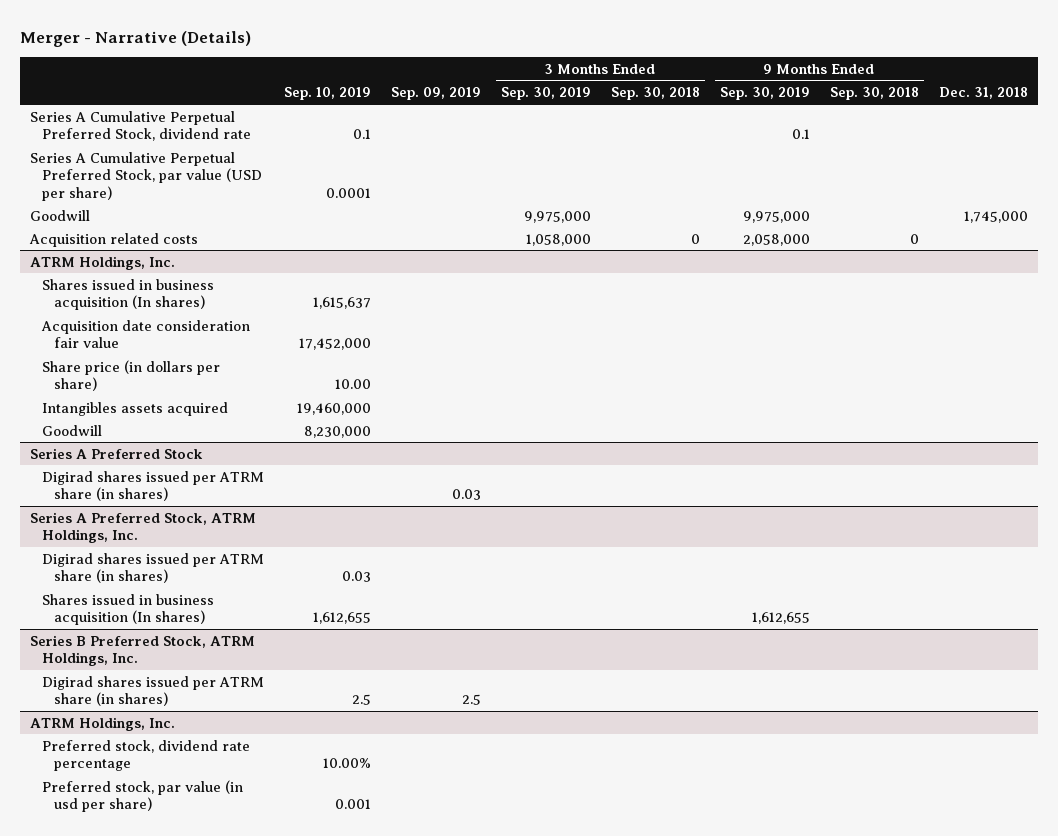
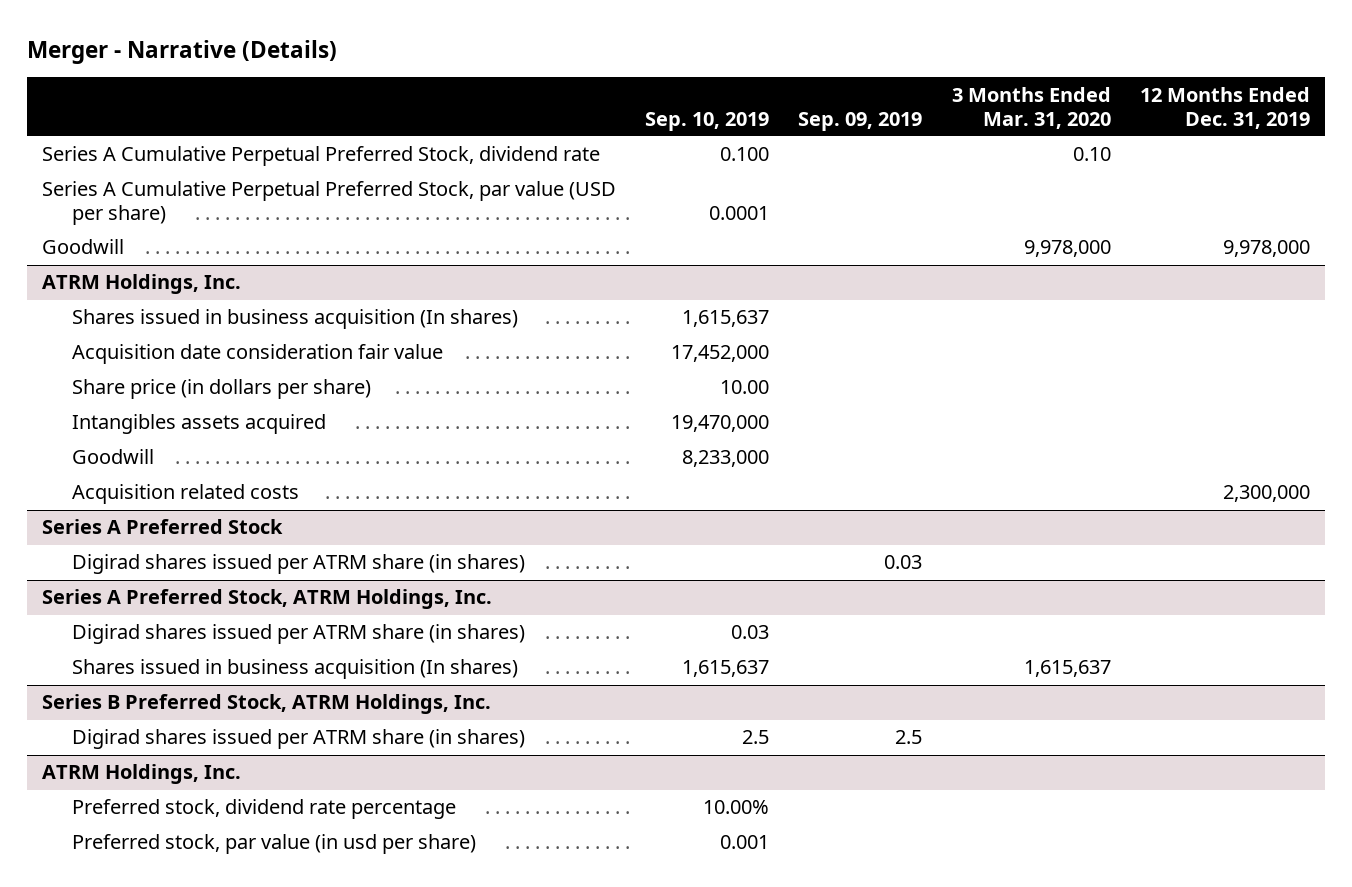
- | Sep. 10, 2019 | Sep. 09, 2019 | 3 Months Ended Sep. 30, 2019 | 3 Months Ended Sep. 30, 2018 | 9 Months Ended Sep. 30, 2019 | 9 Months Ended Sep. 30, 2018 | Dec. 31, 2018
+ | Sep. 10, 2019 | Sep. 09, 2019 | 3 Months Ended Mar. 31, 2020 | 12 Months Ended Dec. 31, 2019
- Series A Cumulative Perpetual Preferred Stock, dividend rate | 0.1 | | | | 0.1 | |
+ Series A Cumulative Perpetual Preferred Stock, dividend rate | 0.100 | | 0.10 |
- Acquisition related costs | | | 1,058,000 | 0 | 2,058,000 | 0 |
@ ATRM Holdings, Inc.
- Intangibles assets acquired | 19,460,000 | | | | | |
- Goodwill | 8,230,000 | | | | | |
+ Intangibles assets acquired | 19,470,000 | | |
+ Goodwill | 8,233,000 | | |
+ Acquisition related costs | | | | 2,300,000
@ Series A Preferred Stock, ATRM Holdings, Inc.
- Shares issued in business acquisition (In shares) | 1,612,655 | | | | 1,612,655 | |
+ Shares issued in business acquisition (In shares) | 1,615,637 | | 1,615,637 |

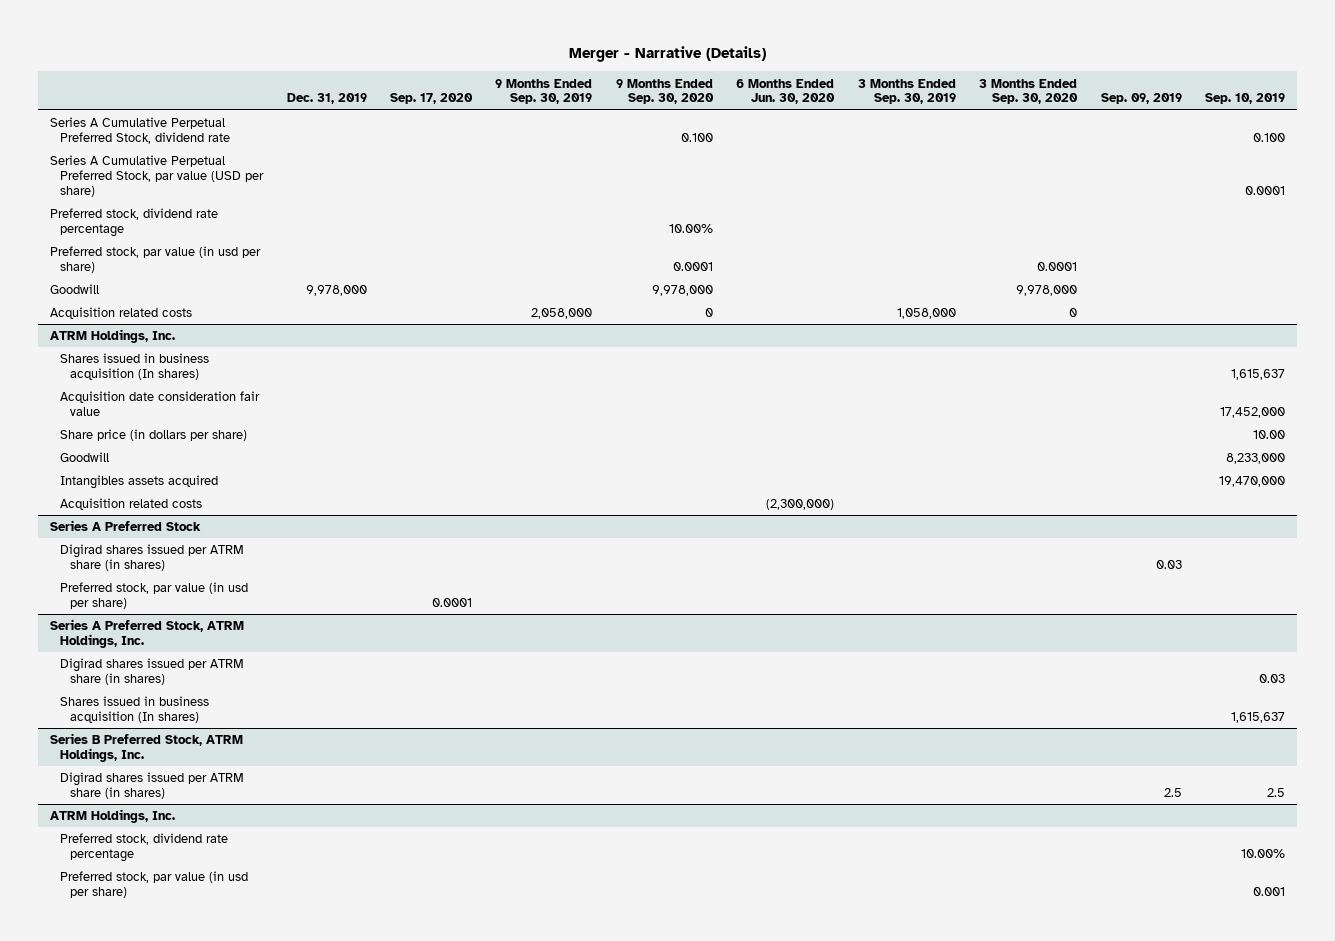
- | Sep. 10, 2019 | Sep. 09, 2019 | 3 Months Ended Mar. 31, 2020 | 12 Months Ended Dec. 31, 2019
+ | Dec. 31, 2019 | Sep. 17, 2020 | 9 Months Ended Sep. 30, 2019 | 9 Months Ended Sep. 30, 2020 | 6 Months Ended Jun. 30, 2020 | 3 Months Ended Sep. 30, 2019 | 3 Months Ended Sep. 30, 2020 | Sep. 09, 2019 | Sep. 10, 2019
+ Preferred stock, dividend rate percentage | | | | 10.00% | | | | |
+ Preferred stock, par value (in usd per share) | | | | 0.0001 | | | 0.0001 | |
+ Acquisition related costs | | | 2,058,000 | 0 | | 1,058,000 | 0 | |
@ ATRM Holdings, Inc.
moved down: Intangibles assets acquired | | | | | | | | | 19,470,000
@ Series A Preferred Stock
+ Preferred stock, par value (in usd per share) | | 0.0001 | | | | | | |

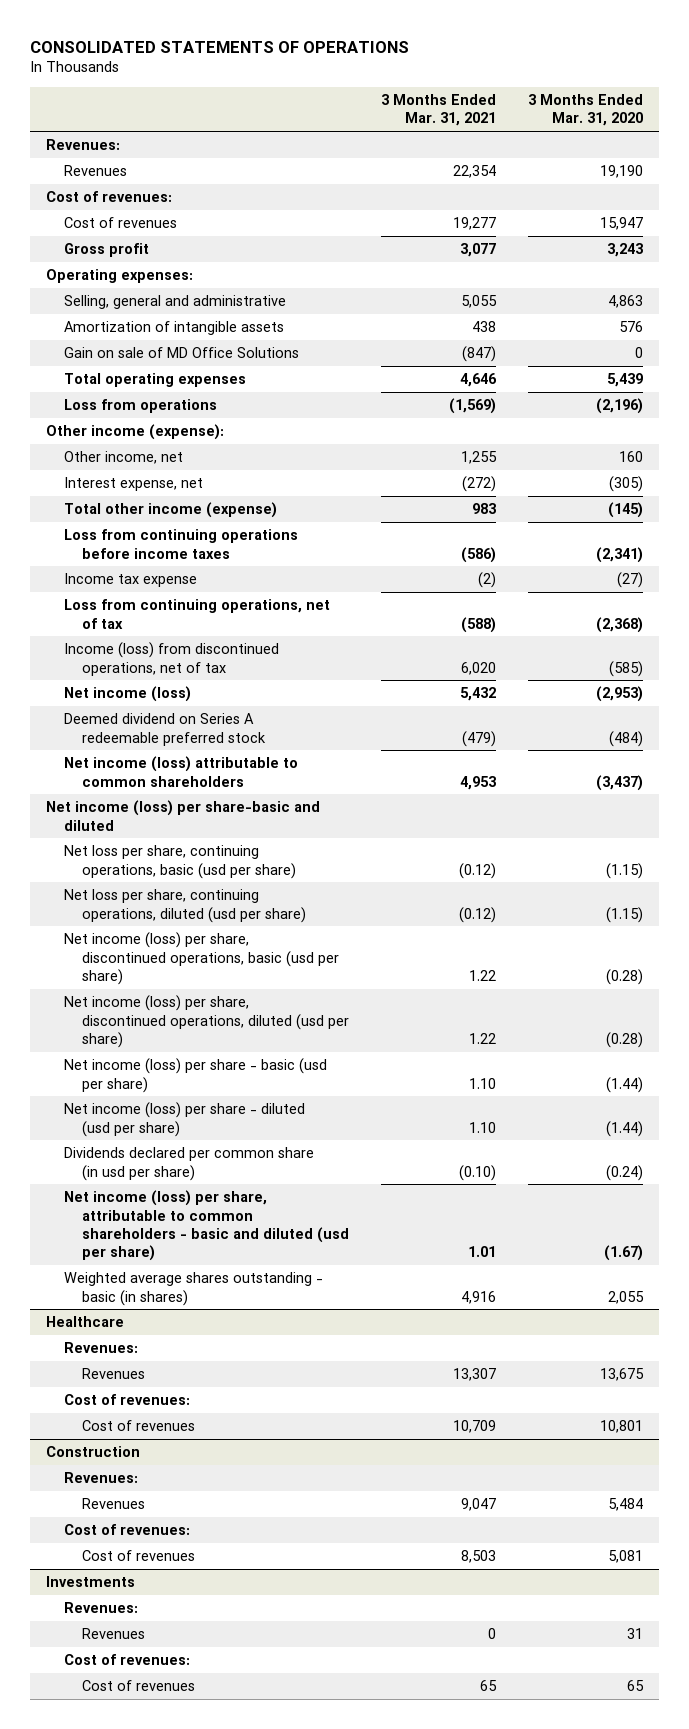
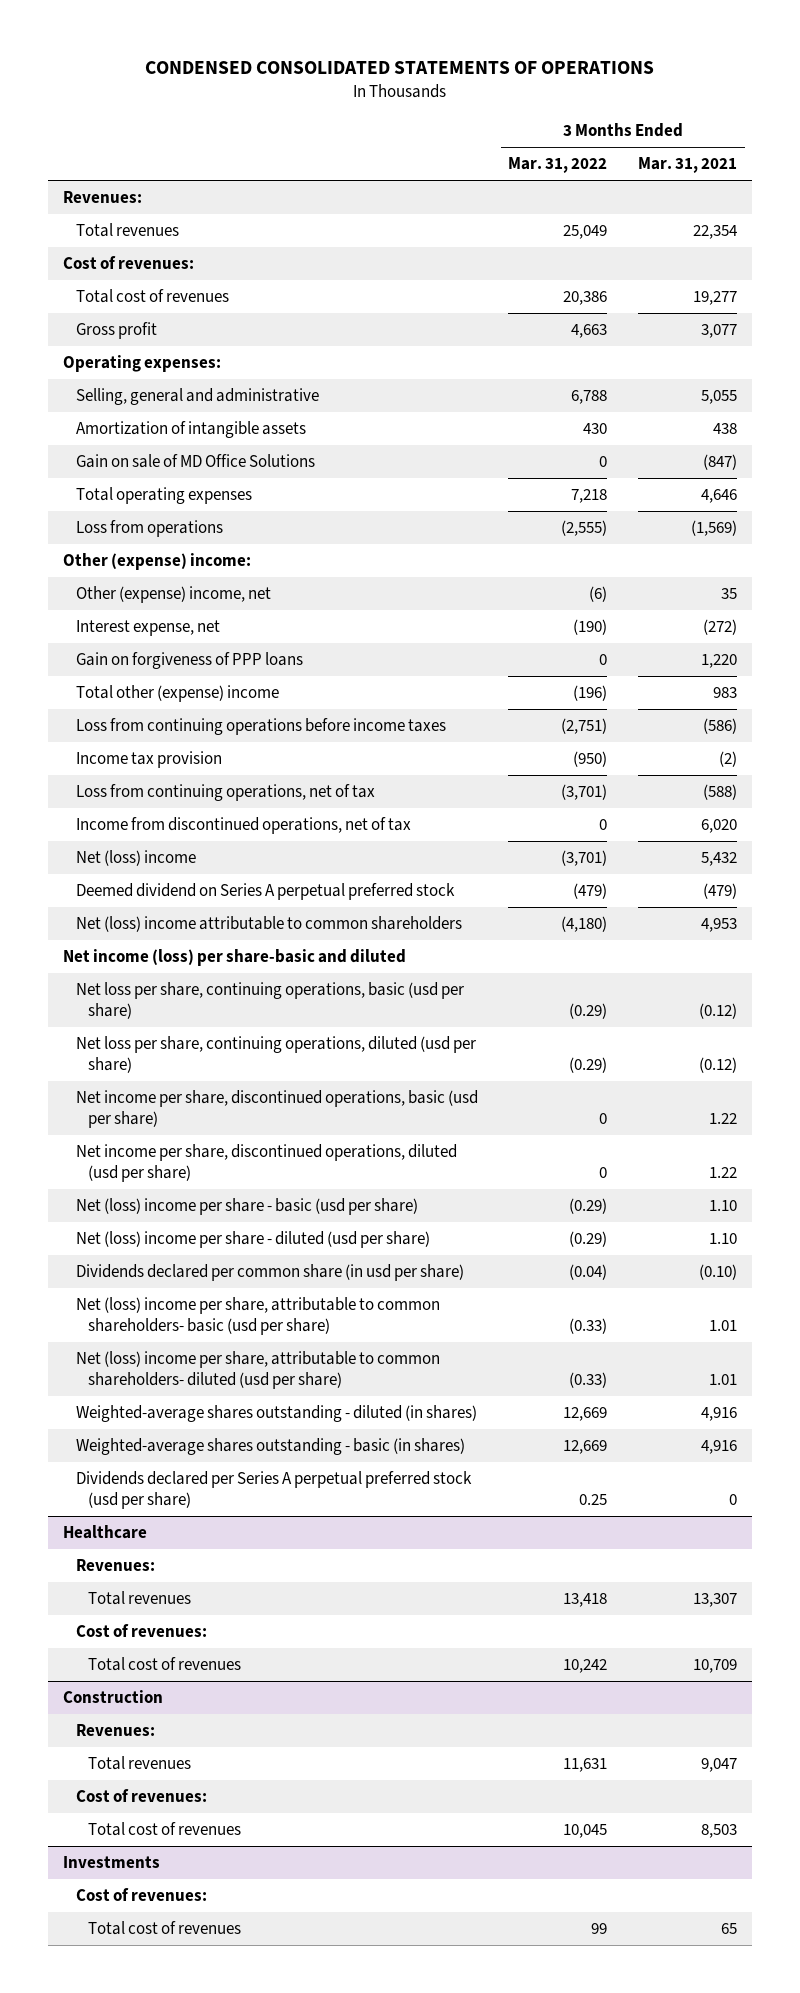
- CONSOLIDATED STATEMENTS OF OPERATIONS
+ CONDENSED CONSOLIDATED STATEMENTS OF OPERATIONS
- | 3 Months Ended Mar. 31, 2021 | 3 Months Ended Mar. 31, 2020
+ | 3 Months Ended Mar. 31, 2022 | 3 Months Ended Mar. 31, 2021
- Revenues | 22,354 | 19,190
+ Total revenues | 25,049 | 22,354
- Cost of revenues | 19,277 | 15,947
+ Total cost of revenues | 20,386 | 19,277
- Other income (expense):
- Other income, net | 1,255 | 160
+ Other (expense) income:
+ Other (expense) income, net | (6) | 35
- Total other income (expense) | 983 | (145)
+ Gain on forgiveness of PPP loans | 0 | 1,220
+ Total other (expense) income | (196) | 983
- Income tax expense | (2) | (27)
+ Income tax provision | (950) | (2)
- Income (loss) from discontinued operations, net of tax | 6,020 | (585)
- Net income (loss) | 5,432 | (2,953)
- Deemed dividend on Series A redeemable preferred stock | (479) | (484)
- Net income (loss) attributable to common shareholders | 4,953 | (3,437)
+ Income from discontinued operations, net of tax | 0 | 6,020
+ Net (loss) income | (3,701) | 5,432
+ Deemed dividend on Series A perpetual preferred stock | (479) | (479)
+ Net (loss) income attributable to common shareholders | (4,180) | 4,953
- Net income (loss) per share, discontinued operations, basic (usd per share) | 1.22 | (0.28)
- Net income (loss) per share, discontinued operations, diluted (usd per share) | 1.22 | (0.28)
- Net income (loss) per share - basic (usd per share) | 1.10 | (1.44)
- Net income (loss) per share - diluted (usd per share) | 1.10 | (1.44)
+ Net income per share, discontinued operations, basic (usd per share) | 0 | 1.22
+ Net income per share, discontinued operations, diluted (usd per share) | 0 | 1.22
+ Net (loss) income per share - basic (usd per share) | (0.29) | 1.10
+ Net (loss) income per share - diluted (usd per share) | (0.29) | 1.10
- Net income (loss) per share, attributable to common shareholders - basic and diluted (usd per share) | 1.01 | (1.67)
- Weighted average shares outstanding - basic (in shares) | 4,916 | 2,055
+ Net (loss) income per share, attributable to common shareholders- basic (usd per share) | (0.33) | 1.01
+ Net (loss) income per share, attributable to common shareholders- diluted (usd per share) | (0.33) | 1.01
+ Weighted-average shares outstanding - diluted (in shares) | 12,669 | 4,916
+ Weighted-average shares outstanding - basic (in shares) | 12,669 | 4,916
+ Dividends declared per Series A perpetual preferred stock (usd per share) | 0.25 | 0
@ Healthcare
- Revenues | 13,307 | 13,675
+ Total revenues | 13,418 | 13,307
- Cost of revenues | 10,709 | 10,801
+ Total cost of revenues | 10,242 | 10,709
@ Construction
- Revenues | 9,047 | 5,484
+ Total revenues | 11,631 | 9,047
- Cost of revenues | 8,503 | 5,081
+ Total cost of revenues | 10,045 | 8,503
@ Investments
- Revenues:
- Revenues | 0 | 31
- Cost of revenues | 65 | 65
+ Total cost of revenues | 99 | 65

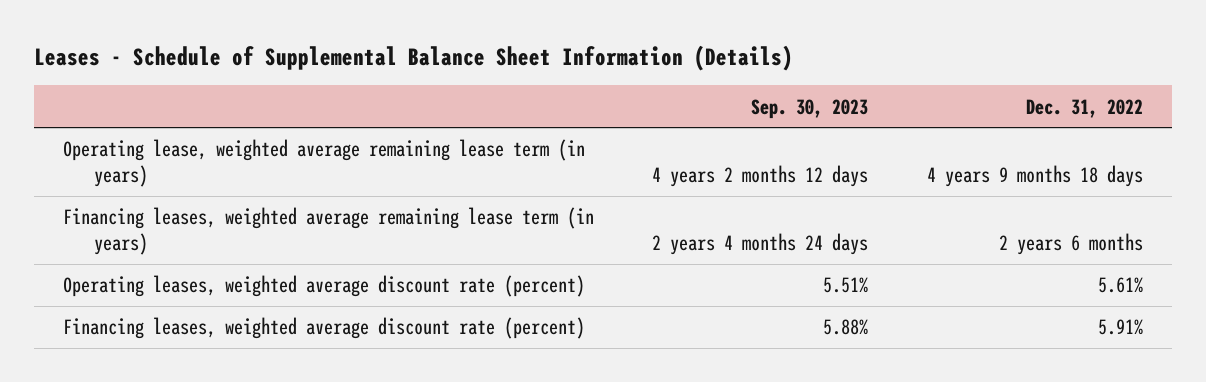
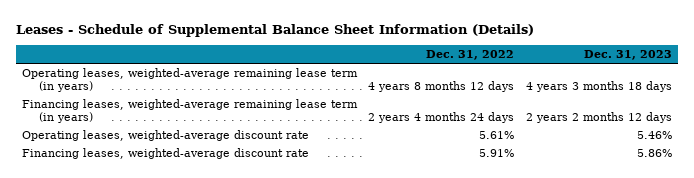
- | Sep. 30, 2023 | Dec. 31, 2022
+ | Dec. 31, 2022 | Dec. 31, 2023
- Operating lease, weighted average remaining lease term (in years) | 4 years 2 months 12 days | 4 years 9 months 18 days
- Financing leases, weighted average remaining lease term (in years) | 2 years 4 months 24 days | 2 years 6 months
- Operating leases, weighted average discount rate (percent) | 5.51% | 5.61%
- Financing leases, weighted average discount rate (percent) | 5.88% | 5.91%
+ Operating leases, weighted-average remaining lease term (in years) | 4 years 8 months 12 days | 4 years 3 months 18 days
+ Financing leases, weighted-average remaining lease term (in years) | 2 years 4 months 24 days | 2 years 2 months 12 days
+ Operating leases, weighted-average discount rate | 5.61% | 5.46%
+ Financing leases, weighted-average discount rate | 5.91% | 5.86%

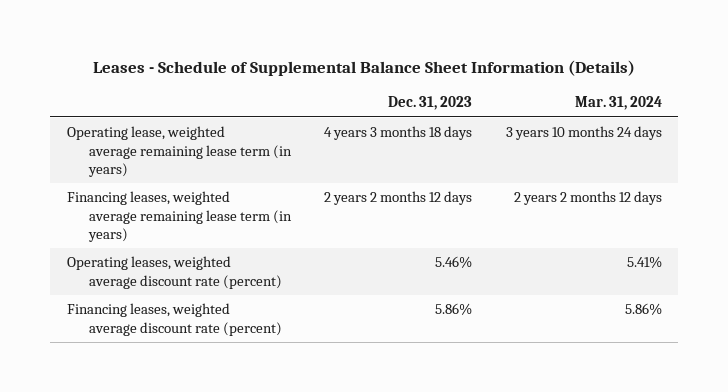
- | Dec. 31, 2022 | Dec. 31, 2023
+ | Dec. 31, 2023 | Mar. 31, 2024
- Operating leases, weighted-average remaining lease term (in years) | 4 years 8 months 12 days | 4 years 3 months 18 days
- Financing leases, weighted-average remaining lease term (in years) | 2 years 4 months 24 days | 2 years 2 months 12 days
- Operating leases, weighted-average discount rate | 5.61% | 5.46%
- Financing leases, weighted-average discount rate | 5.91% | 5.86%
+ Operating lease, weighted average remaining lease term (in years) | 4 years 3 months 18 days | 3 years 10 months 24 days
+ Financing leases, weighted average remaining lease term (in years) | 2 years 2 months 12 days | 2 years 2 months 12 days
+ Operating leases, weighted average discount rate (percent) | 5.46% | 5.41%
+ Financing leases, weighted average discount rate (percent) | 5.86% | 5.86%

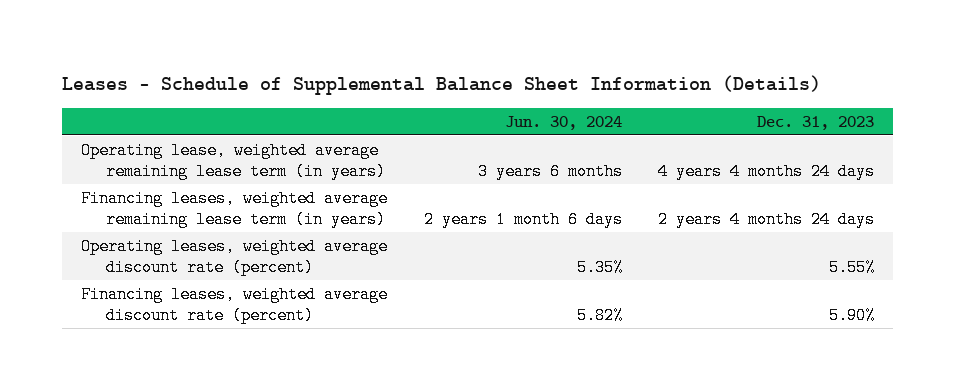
- | Dec. 31, 2023 | Mar. 31, 2024
+ | Jun. 30, 2024 | Dec. 31, 2023
- Operating lease, weighted average remaining lease term (in years) | 4 years 3 months 18 days | 3 years 10 months 24 days
- Financing leases, weighted average remaining lease term (in years) | 2 years 2 months 12 days | 2 years 2 months 12 days
- Operating leases, weighted average discount rate (percent) | 5.46% | 5.41%
- Financing leases, weighted average discount rate (percent) | 5.86% | 5.86%
+ Operating lease, weighted average remaining lease term (in years) | 3 years 6 months | 4 years 4 months 24 days
+ Financing leases, weighted average remaining lease term (in years) | 2 years 1 month 6 days | 2 years 4 months 24 days
+ Operating leases, weighted average discount rate (percent) | 5.35% | 5.55%
+ Financing leases, weighted average discount rate (percent) | 5.82% | 5.90%

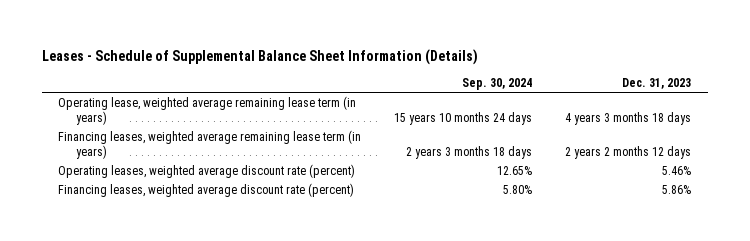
- | Jun. 30, 2024 | Dec. 31, 2023
+ | Sep. 30, 2024 | Dec. 31, 2023
- Operating lease, weighted average remaining lease term (in years) | 3 years 6 months | 4 years 4 months 24 days
- Financing leases, weighted average remaining lease term (in years) | 2 years 1 month 6 days | 2 years 4 months 24 days
- Operating leases, weighted average discount rate (percent) | 5.35% | 5.55%
- Financing leases, weighted average discount rate (percent) | 5.82% | 5.90%
+ Operating lease, weighted average remaining lease term (in years) | 15 years 10 months 24 days | 4 years 3 months 18 days
+ Financing leases, weighted average remaining lease term (in years) | 2 years 3 months 18 days | 2 years 2 months 12 days
+ Operating leases, weighted average discount rate (percent) | 12.65% | 5.46%
+ Financing leases, weighted average discount rate (percent) | 5.80% | 5.86%

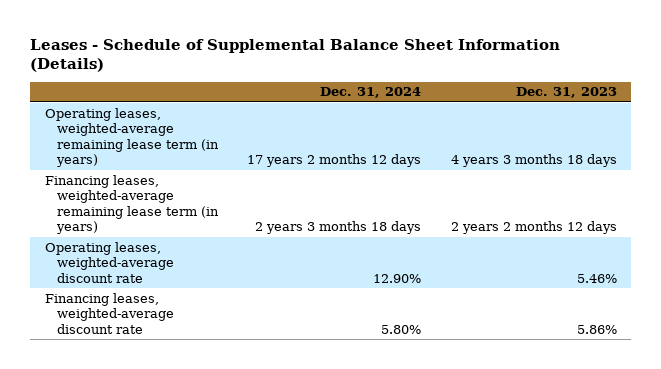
- | Sep. 30, 2024 | Dec. 31, 2023
+ | Dec. 31, 2024 | Dec. 31, 2023
- Operating lease, weighted average remaining lease term (in years) | 15 years 10 months 24 days | 4 years 3 months 18 days
- Financing leases, weighted average remaining lease term (in years) | 2 years 3 months 18 days | 2 years 2 months 12 days
- Operating leases, weighted average discount rate (percent) | 12.65% | 5.46%
- Financing leases, weighted average discount rate (percent) | 5.80% | 5.86%
+ Operating leases, weighted-average remaining lease term (in years) | 17 years 2 months 12 days | 4 years 3 months 18 days
+ Financing leases, weighted-average remaining lease term (in years) | 2 years 3 months 18 days | 2 years 2 months 12 days
+ Operating leases, weighted-average discount rate | 12.90% | 5.46%
+ Financing leases, weighted-average discount rate | 5.80% | 5.86%

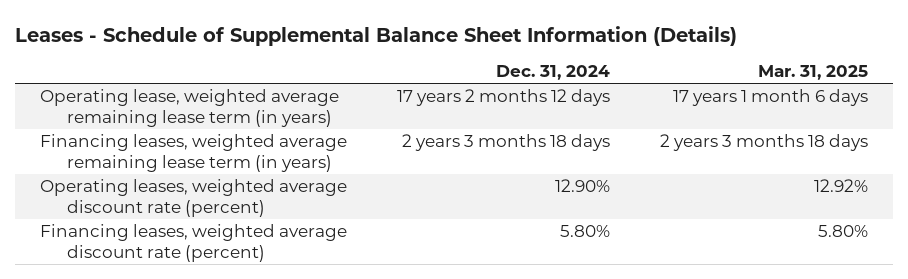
- | Dec. 31, 2024 | Dec. 31, 2023
+ | Dec. 31, 2024 | Mar. 31, 2025
- Operating leases, weighted-average remaining lease term (in years) | 17 years 2 months 12 days | 4 years 3 months 18 days
- Financing leases, weighted-average remaining lease term (in years) | 2 years 3 months 18 days | 2 years 2 months 12 days
- Operating leases, weighted-average discount rate | 12.90% | 5.46%
- Financing leases, weighted-average discount rate | 5.80% | 5.86%
+ Operating lease, weighted average remaining lease term (in years) | 17 years 2 months 12 days | 17 years 1 month 6 days
+ Financing leases, weighted average remaining lease term (in years) | 2 years 3 months 18 days | 2 years 3 months 18 days
+ Operating leases, weighted average discount rate (percent) | 12.90% | 12.92%
+ Financing leases, weighted average discount rate (percent) | 5.80% | 5.80%

